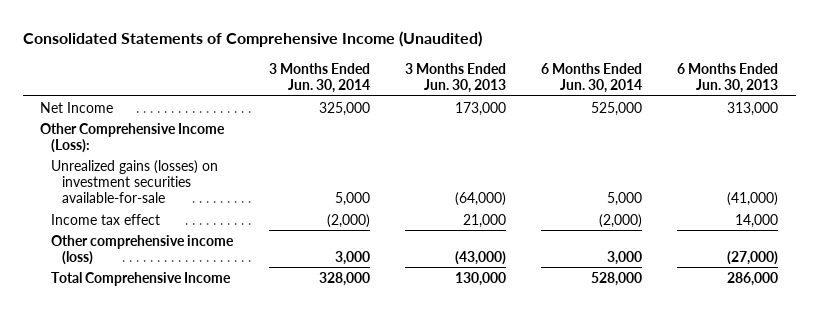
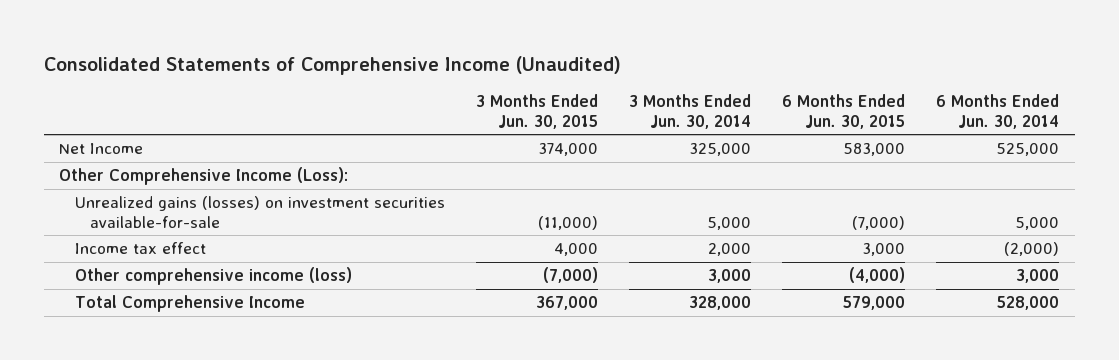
- | 3 Months Ended Jun. 30, 2014 | 3 Months Ended Jun. 30, 2013 | 6 Months Ended Jun. 30, 2014 | 6 Months Ended Jun. 30, 2013
+ | 3 Months Ended Jun. 30, 2015 | 3 Months Ended Jun. 30, 2014 | 6 Months Ended Jun. 30, 2015 | 6 Months Ended Jun. 30, 2014
- Income tax effect | (2,000) | 21,000 | (2,000) | 14,000
+ Income tax effect | 4,000 | 2,000 | 3,000 | (2,000)

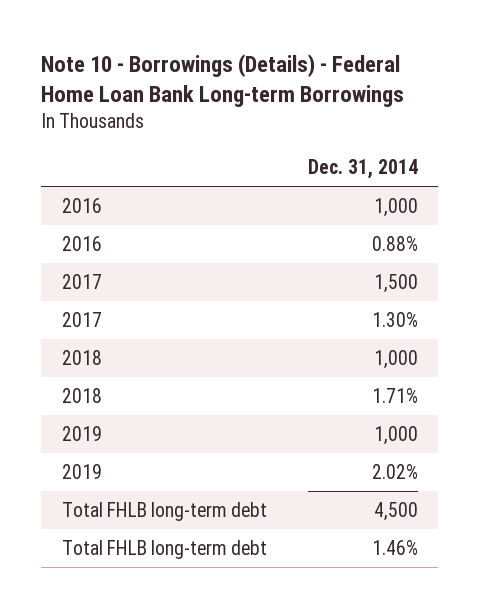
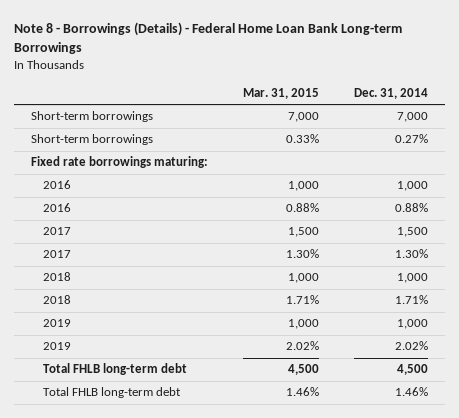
- Note 10 - Borrowings (Details) - Federal Home Loan Bank Long-term Borrowings
+ Note 8 - Borrowings (Details) - Federal Home Loan Bank Long-term Borrowings
- | Dec. 31, 2014
+ | Mar. 31, 2015 | Dec. 31, 2014
+ Short-term borrowings | 7,000 | 7,000
+ Short-term borrowings | 0.33% | 0.27%
+ Fixed rate borrowings maturing:

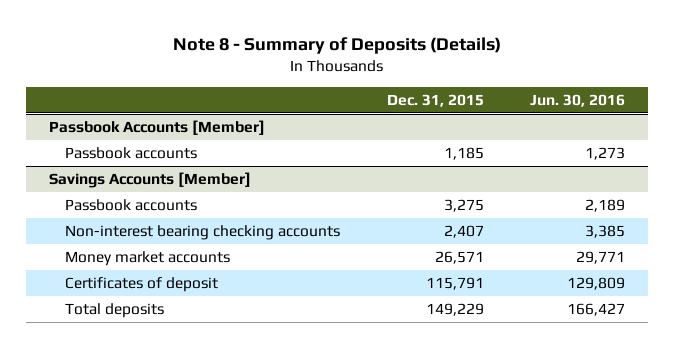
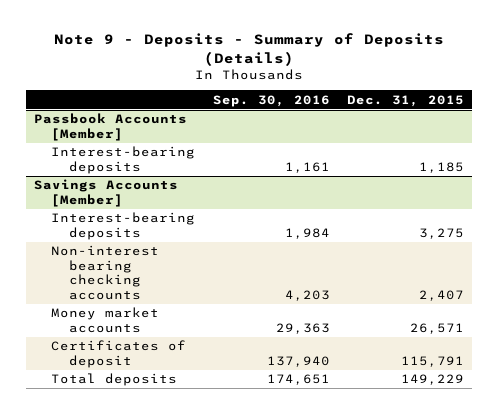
- Note 8 - Summary of Deposits (Details)
+ Note 9 - Deposits - Summary of Deposits (Details)
- | Dec. 31, 2015 | Jun. 30, 2016
+ | Sep. 30, 2016 | Dec. 31, 2015
@ Passbook Accounts [Member]
- Passbook accounts | 1,185 | 1,273
+ Interest-bearing deposits | 1,161 | 1,185
@ Savings Accounts [Member]
- Passbook accounts | 3,275 | 2,189
+ Interest-bearing deposits | 1,984 | 3,275

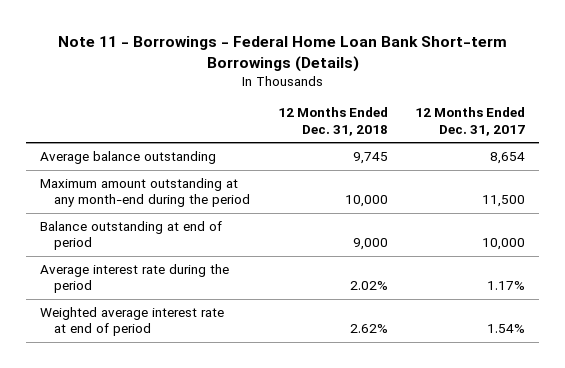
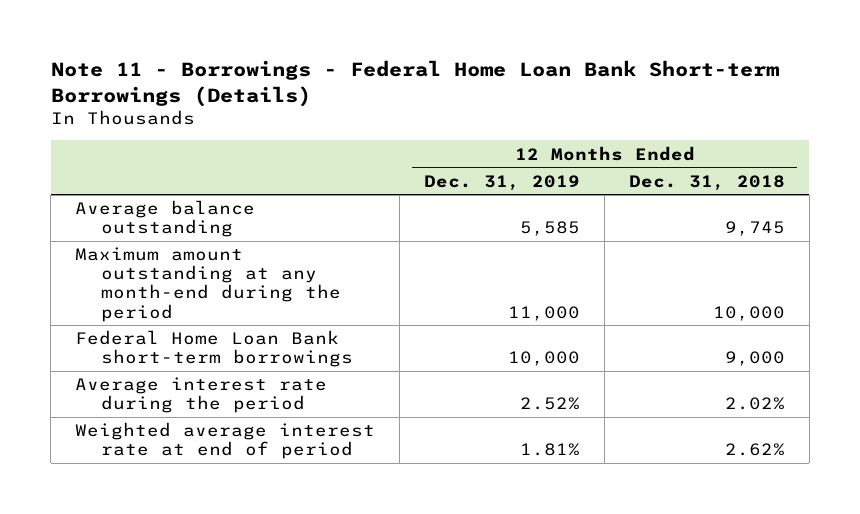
- | 12 Months Ended Dec. 31, 2018 | 12 Months Ended Dec. 31, 2017
+ | 12 Months Ended Dec. 31, 2019 | 12 Months Ended Dec. 31, 2018
- Balance outstanding at end of period | 9,000 | 10,000
+ Federal Home Loan Bank short-term borrowings | 10,000 | 9,000

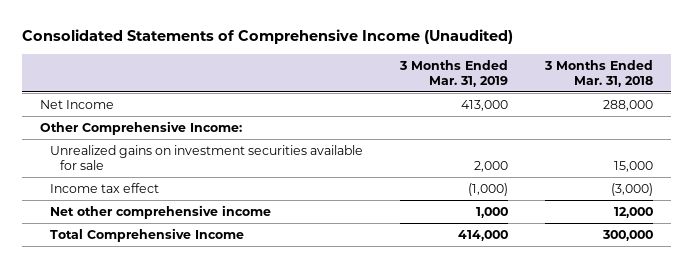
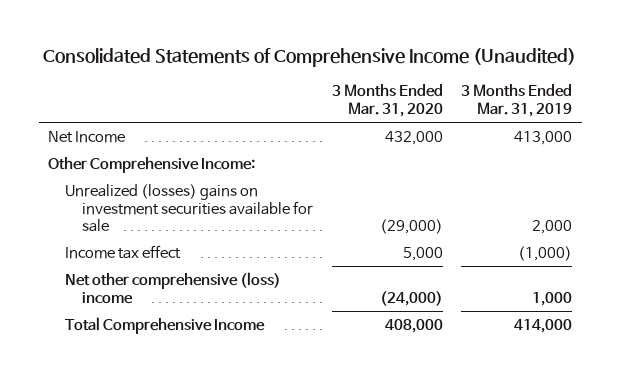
- | 3 Months Ended Mar. 31, 2019 | 3 Months Ended Mar. 31, 2018
+ | 3 Months Ended Mar. 31, 2020 | 3 Months Ended Mar. 31, 2019
- Unrealized gains on investment securities available for sale | 2,000 | 15,000
+ Unrealized (losses) gains on investment securities available for sale | (29,000) | 2,000
- Net other comprehensive income | 1,000 | 12,000
+ Net other comprehensive (loss) income | (24,000) | 1,000

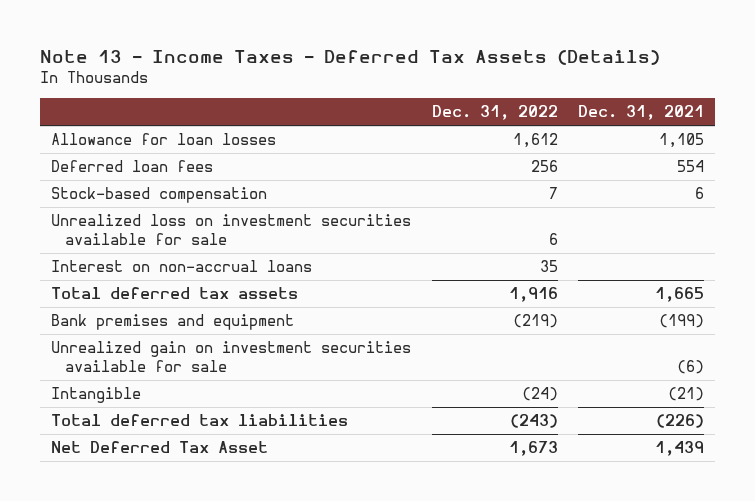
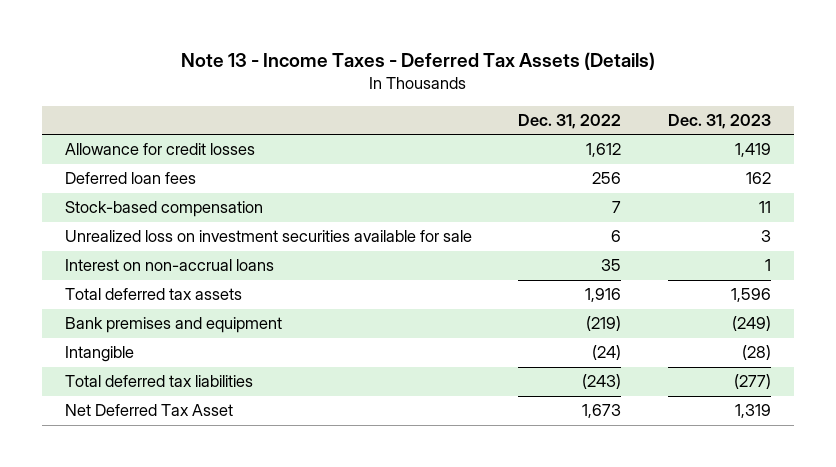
- | Dec. 31, 2022 | Dec. 31, 2021
+ | Dec. 31, 2022 | Dec. 31, 2023
- Allowance for loan losses | 1,612 | 1,105
+ Allowance for credit losses | 1,612 | 1,419
- Unrealized gain on investment securities available for sale | | (6)

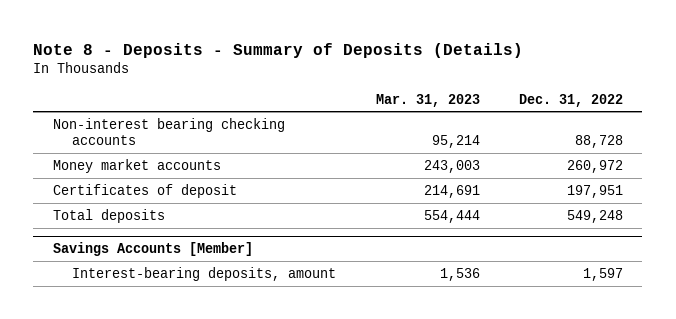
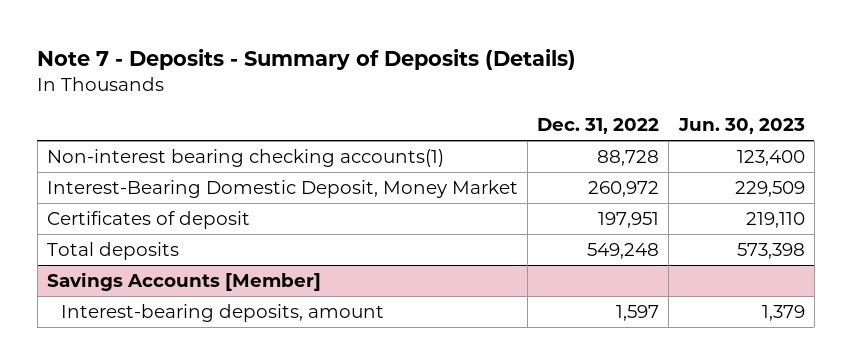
- Note 8 - Deposits - Summary of Deposits (Details)
+ Note 7 - Deposits - Summary of Deposits (Details)
- | Mar. 31, 2023 | Dec. 31, 2022
+ | Dec. 31, 2022 | Jun. 30, 2023
- Non-interest bearing checking accounts | 95,214 | 88,728
- Money market accounts | 243,003 | 260,972
+ Non-interest bearing checking accounts(1) | 88,728 | 123,400
+ Interest-Bearing Domestic Deposit, Money Market | 260,972 | 229,509

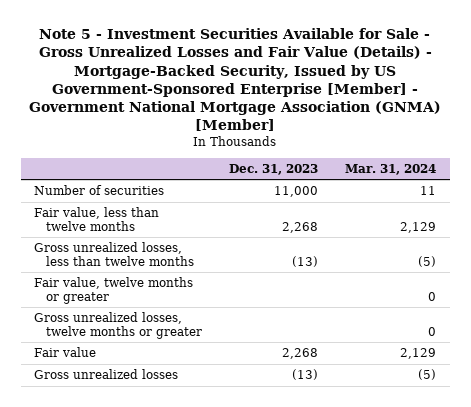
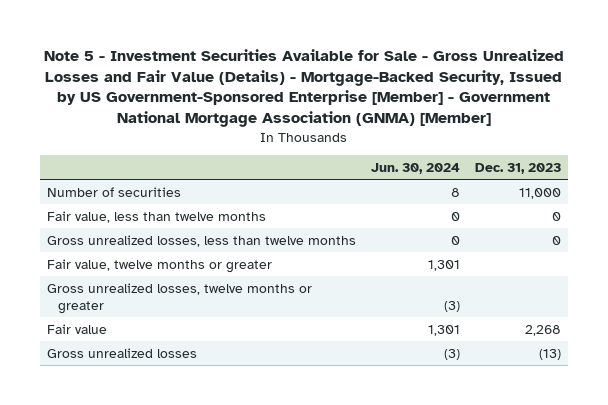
- | Dec. 31, 2023 | Mar. 31, 2024
+ | Jun. 30, 2024 | Dec. 31, 2023
- Fair value, less than twelve months | 2,268 | 2,129
- Gross unrealized losses, less than twelve months | (13) | (5)
+ Fair value, less than twelve months | 0 | 0
+ Gross unrealized losses, less than twelve months | 0 | 0

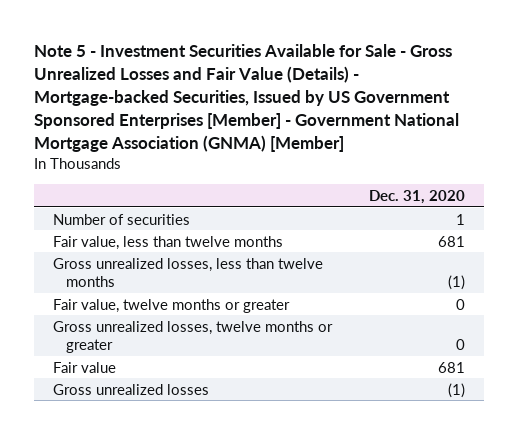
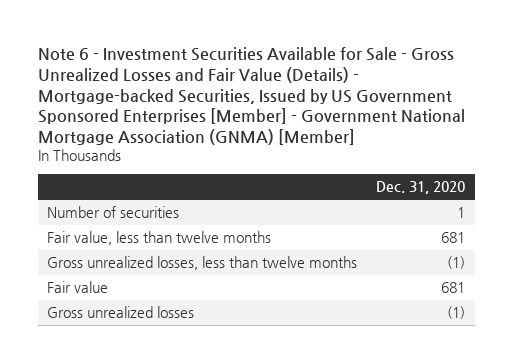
- Note 5 - Investment Securities Available for Sale - Gross Unrealized Losses and Fair Value (Details) - Mortgage-backed Securities, Issued by US Government Sponsored Enterprises [Member] - Government National Mortgage Association (GNMA) [Member]
+ Note 6 - Investment Securities Available for Sale - Gross Unrealized Losses and Fair Value (Details) - Mortgage-backed Securities, Issued by US Government Sponsored Enterprises [Member] - Government National Mortgage Association (GNMA) [Member]
- Fair value, twelve months or greater | 0
- Gross unrealized losses, twelve months or greater | 0

